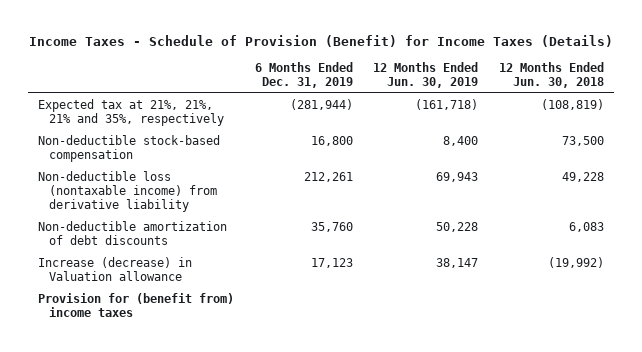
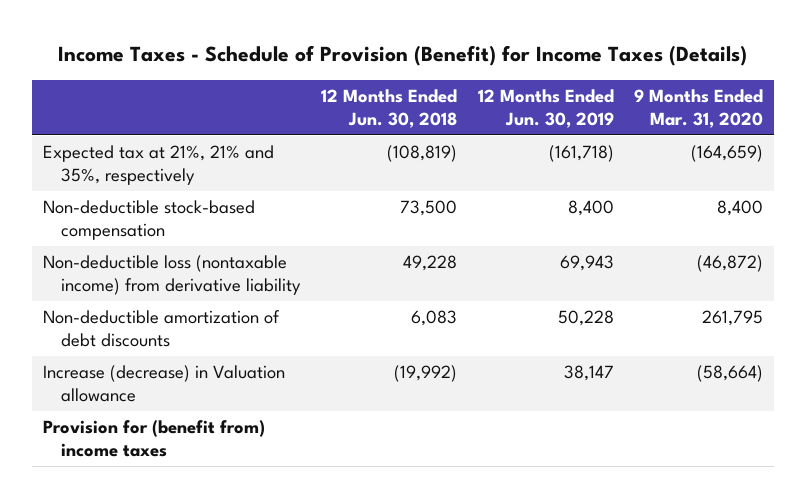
- | 6 Months Ended Dec. 31, 2019 | 12 Months Ended Jun. 30, 2019 | 12 Months Ended Jun. 30, 2018
+ | 12 Months Ended Jun. 30, 2018 | 12 Months Ended Jun. 30, 2019 | 9 Months Ended Mar. 31, 2020
- Expected tax at 21%, 21%, 21% and 35%, respectively | (281,944) | (161,718) | (108,819)
+ Expected tax at 21%, 21% and 35%, respectively | (108,819) | (161,718) | (164,659)

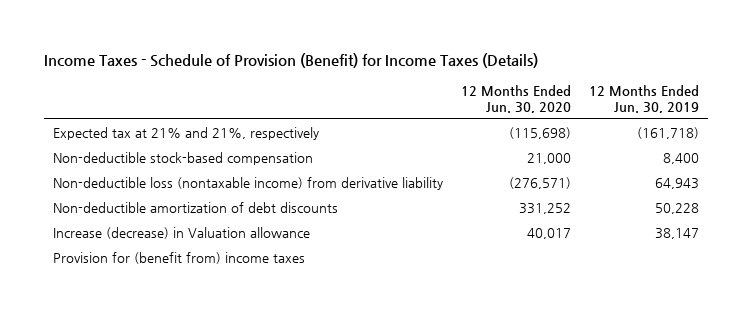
- | 12 Months Ended Jun. 30, 2018 | 12 Months Ended Jun. 30, 2019 | 9 Months Ended Mar. 31, 2020
+ | 12 Months Ended Jun. 30, 2020 | 12 Months Ended Jun. 30, 2019
- Expected tax at 21%, 21% and 35%, respectively | (108,819) | (161,718) | (164,659)
+ Expected tax at 21% and 21%, respectively | (115,698) | (161,718)
- Non-deductible loss (nontaxable income) from derivative liability | 49,228 | 69,943 | (46,872)
+ Non-deductible loss (nontaxable income) from derivative liability | (276,571) | 64,943

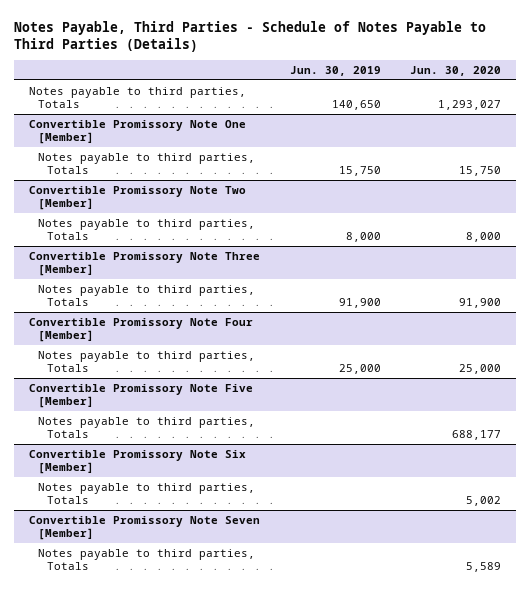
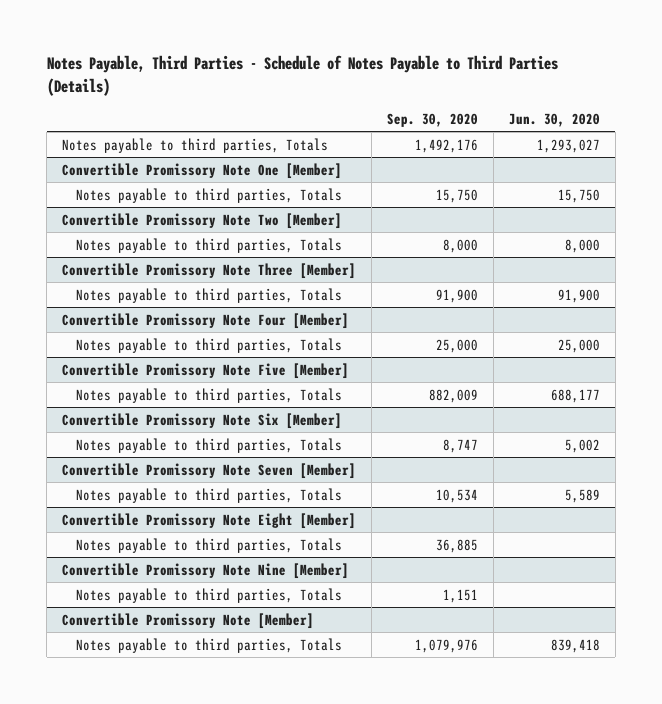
- | Jun. 30, 2019 | Jun. 30, 2020
+ | Sep. 30, 2020 | Jun. 30, 2020
+ Convertible Promissory Note Eight [Member]
+ Notes payable to third parties, Totals | 36,885 |
+ Convertible Promissory Note Nine [Member]
+ Notes payable to third parties, Totals | 1,151 |
+ Convertible Promissory Note [Member]
+ Notes payable to third parties, Totals | 1,079,976 | 839,418

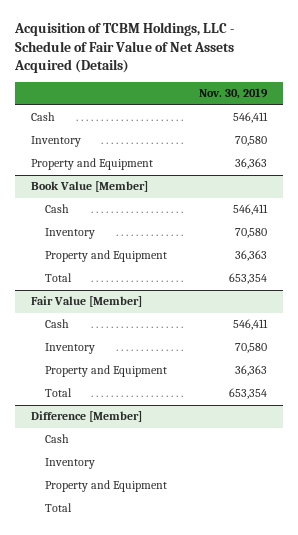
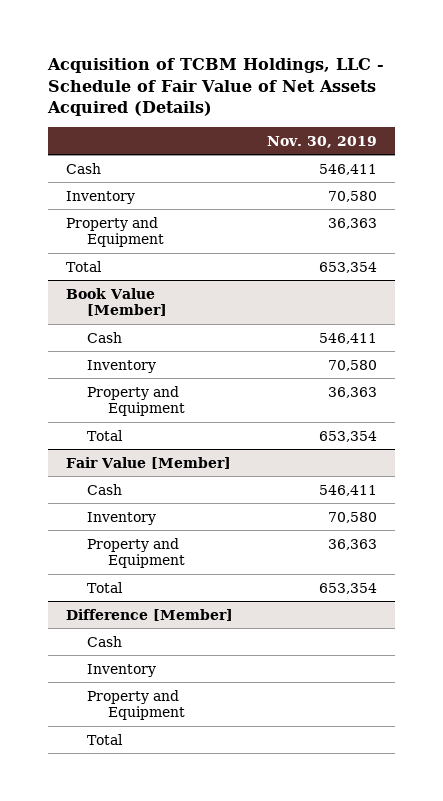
+ Total | 653,354

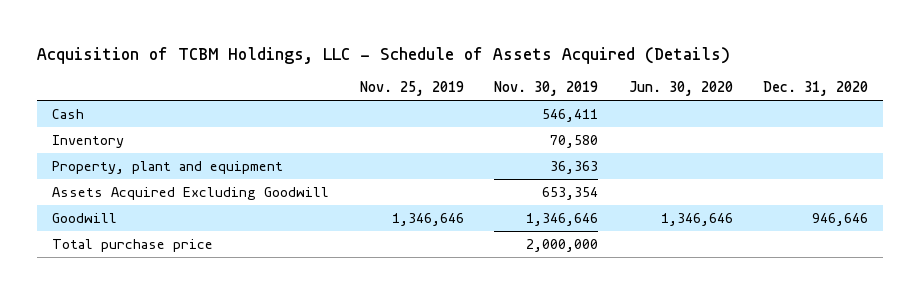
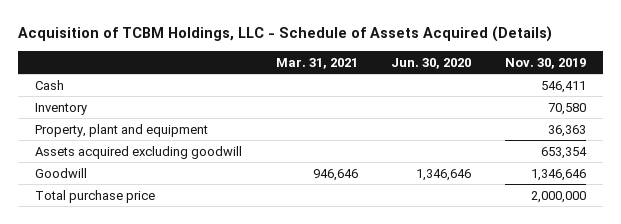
- | Nov. 25, 2019 | Nov. 30, 2019 | Jun. 30, 2020 | Dec. 31, 2020
+ | Mar. 31, 2021 | Jun. 30, 2020 | Nov. 30, 2019
- Assets Acquired Excluding Goodwill | | 653,354 | |
+ Assets acquired excluding goodwill | | | 653,354

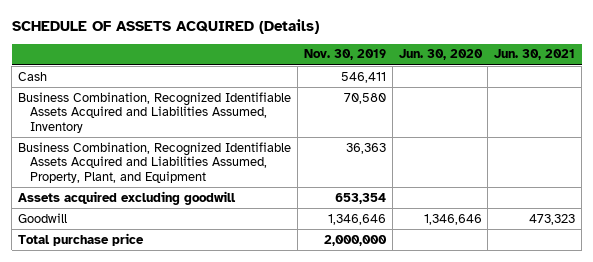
- Acquisition of TCBM Holdings, LLC - Schedule of Assets Acquired (Details)
+ SCHEDULE OF ASSETS ACQUIRED (Details)
- | Mar. 31, 2021 | Jun. 30, 2020 | Nov. 30, 2019
+ | Nov. 30, 2019 | Jun. 30, 2020 | Jun. 30, 2021
- Inventory | | | 70,580
- Property, plant and equipment | | | 36,363
+ Business Combination, Recognized Identifiable Assets Acquired and Liabilities Assumed, Inventory | 70,580 | |
+ Business Combination, Recognized Identifiable Assets Acquired and Liabilities Assumed, Property, Plant, and Equipment | 36,363 | |

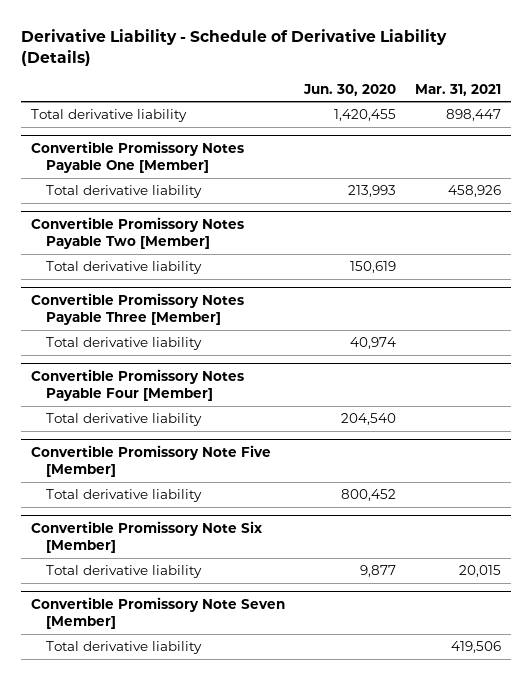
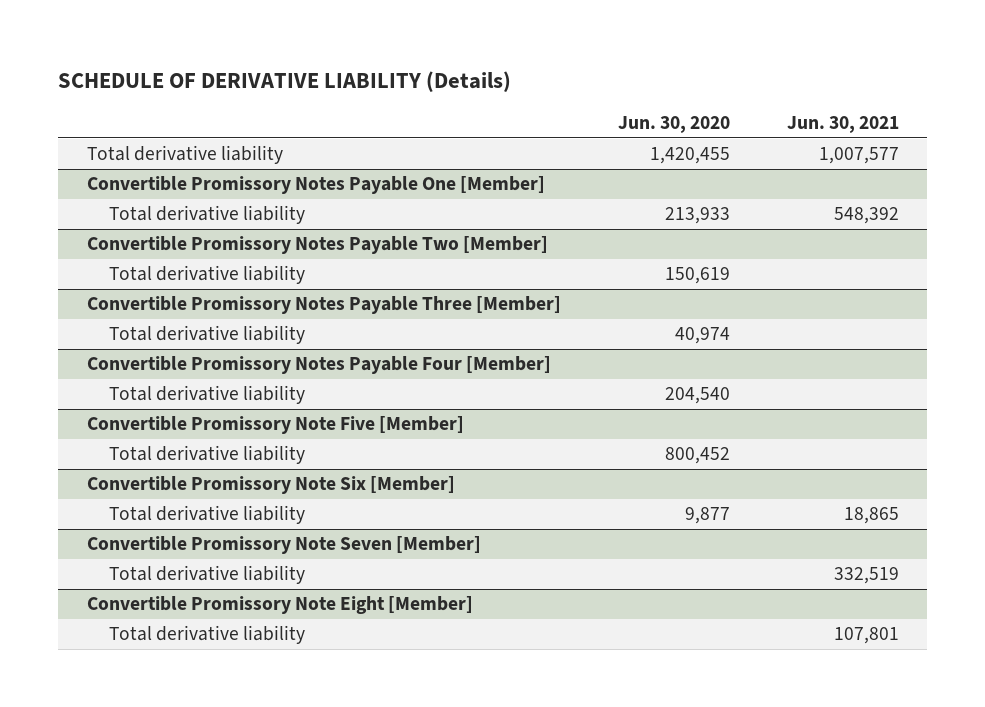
- Derivative Liability - Schedule of Derivative Liability (Details)
+ SCHEDULE OF DERIVATIVE LIABILITY (Details)
- | Jun. 30, 2020 | Mar. 31, 2021
+ | Jun. 30, 2020 | Jun. 30, 2021
@ Convertible Promissory Notes Payable One [Member]
- Total derivative liability | 213,993 | 458,926
+ Total derivative liability | 213,933 | 548,392
+ Convertible Promissory Note Eight [Member]
+ Total derivative liability | | 107,801

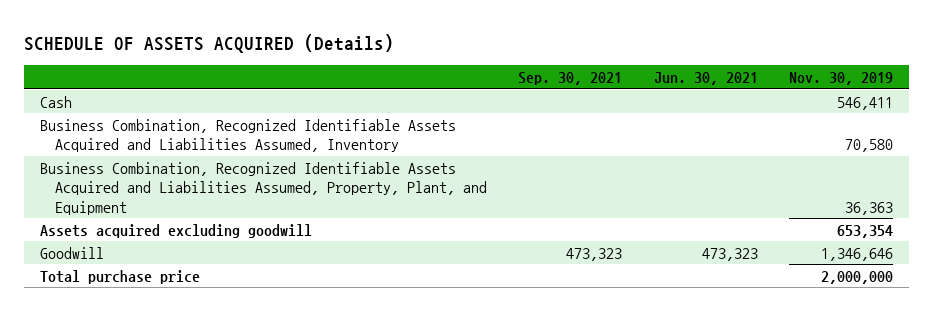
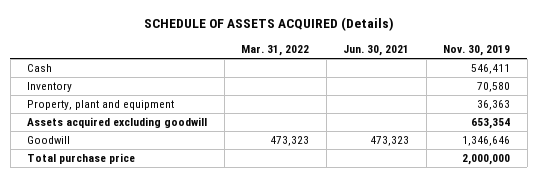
- | Sep. 30, 2021 | Jun. 30, 2021 | Nov. 30, 2019
+ | Mar. 31, 2022 | Jun. 30, 2021 | Nov. 30, 2019
- Business Combination, Recognized Identifiable Assets Acquired and Liabilities Assumed, Inventory | | | 70,580
- Business Combination, Recognized Identifiable Assets Acquired and Liabilities Assumed, Property, Plant, and Equipment | | | 36,363
+ Inventory | | | 70,580
+ Property, plant and equipment | | | 36,363

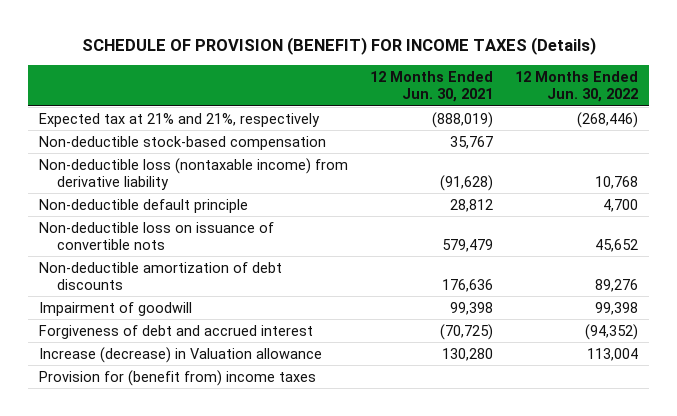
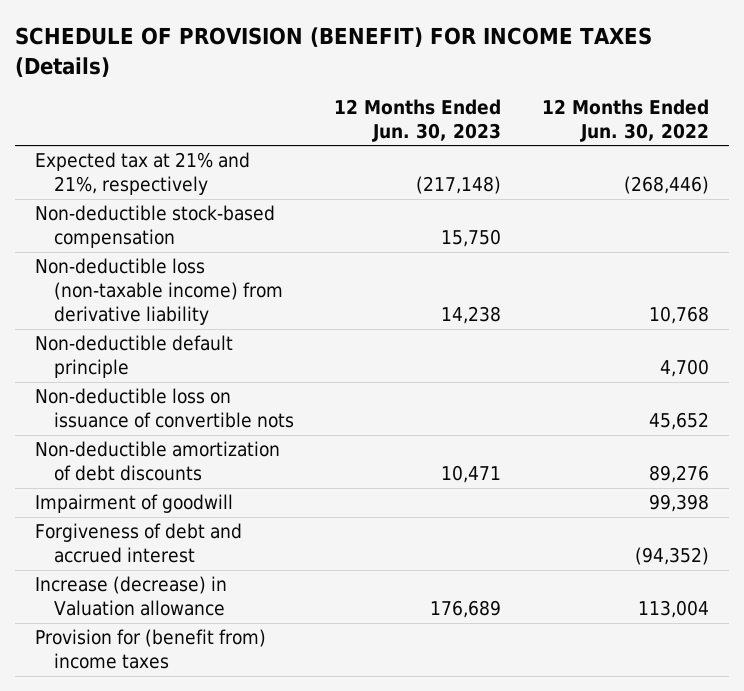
- | 12 Months Ended Jun. 30, 2021 | 12 Months Ended Jun. 30, 2022
+ | 12 Months Ended Jun. 30, 2023 | 12 Months Ended Jun. 30, 2022
- Non-deductible loss (nontaxable income) from derivative liability | (91,628) | 10,768
+ Non-deductible loss (non-taxable income) from derivative liability | 14,238 | 10,768

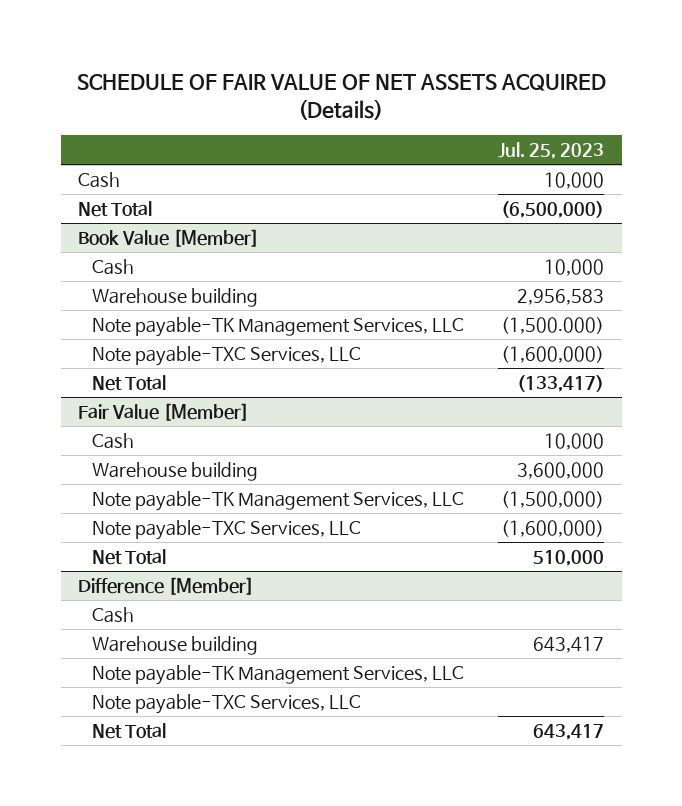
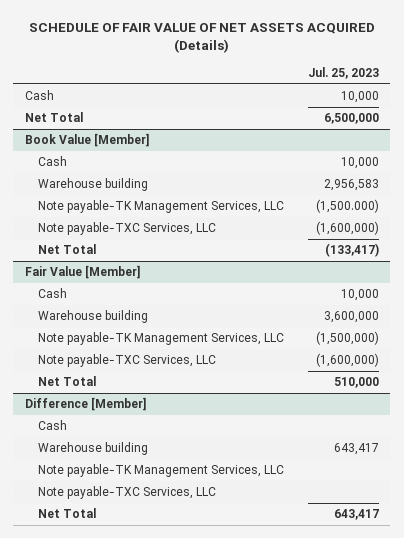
- Net Total | (6,500,000)
+ Net Total | 6,500,000

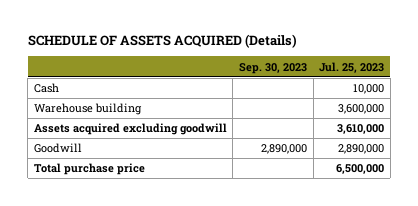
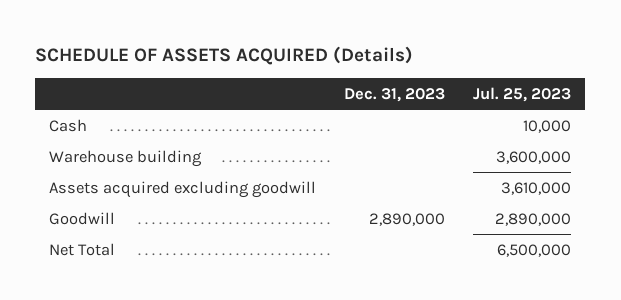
- | Sep. 30, 2023 | Jul. 25, 2023
+ | Dec. 31, 2023 | Jul. 25, 2023
- Total purchase price | | 6,500,000
+ Net Total | | 6,500,000

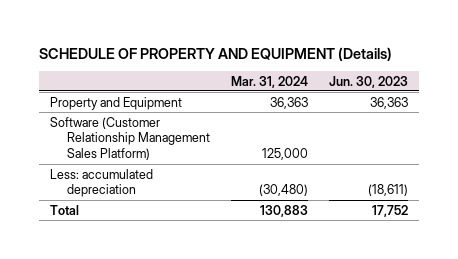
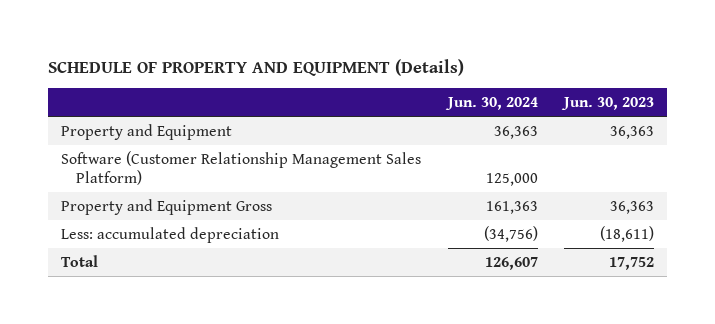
- | Mar. 31, 2024 | Jun. 30, 2023
+ | Jun. 30, 2024 | Jun. 30, 2023
+ Property and Equipment Gross | 161,363 | 36,363

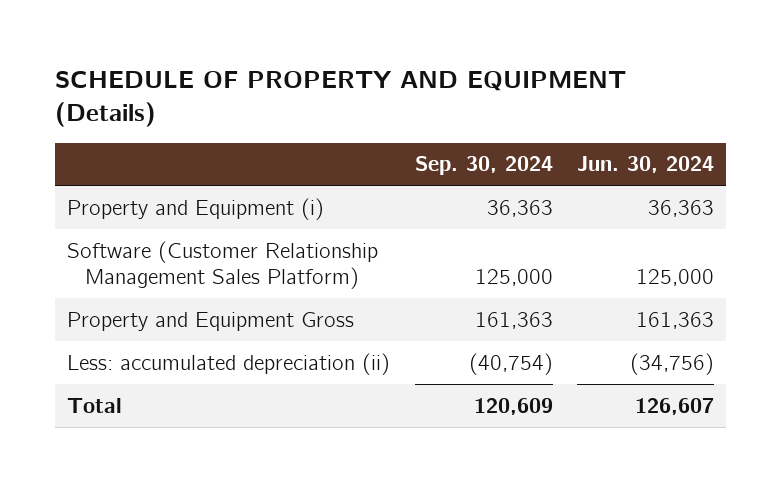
- | Jun. 30, 2024 | Jun. 30, 2023
+ | Sep. 30, 2024 | Jun. 30, 2024
- Property and Equipment | 36,363 | 36,363
+ Property and Equipment (i) | 36,363 | 36,363
- Less: accumulated depreciation | (34,756) | (18,611)
+ Less: accumulated depreciation (ii) | (40,754) | (34,756)

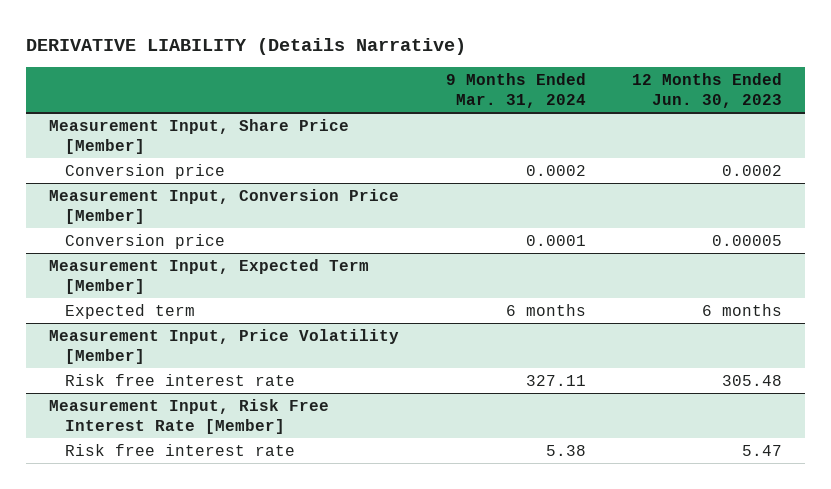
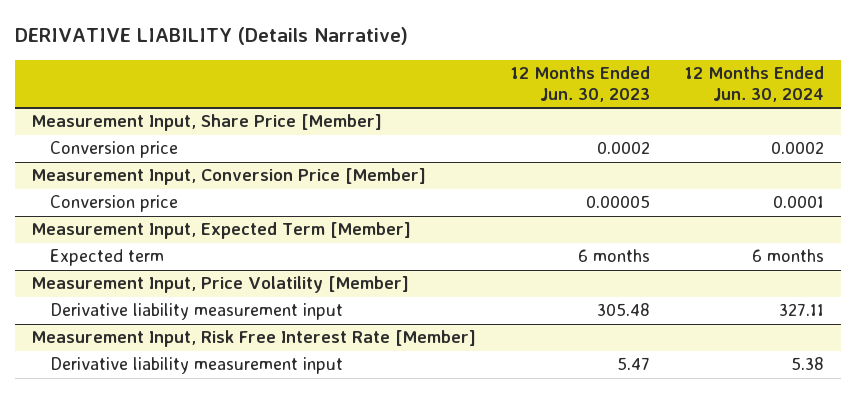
- | 9 Months Ended Mar. 31, 2024 | 12 Months Ended Jun. 30, 2023
+ | 12 Months Ended Jun. 30, 2023 | 12 Months Ended Jun. 30, 2024
@ Measurement Input, Price Volatility [Member]
- Risk free interest rate | 327.11 | 305.48
+ Derivative liability measurement input | 305.48 | 327.11
@ Measurement Input, Risk Free Interest Rate [Member]
- Risk free interest rate | 5.38 | 5.47
+ Derivative liability measurement input | 5.47 | 5.38

